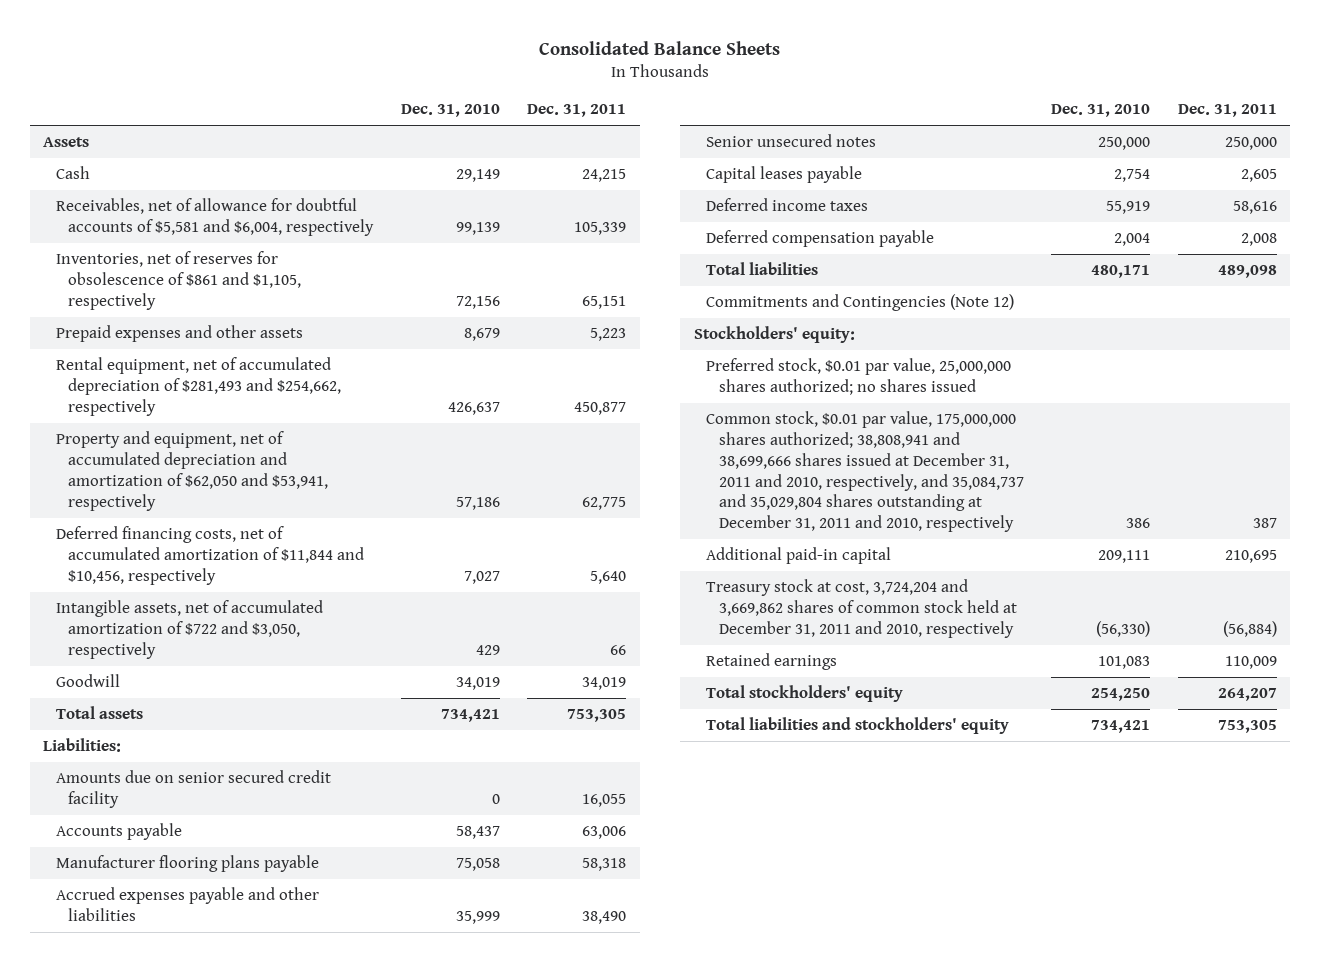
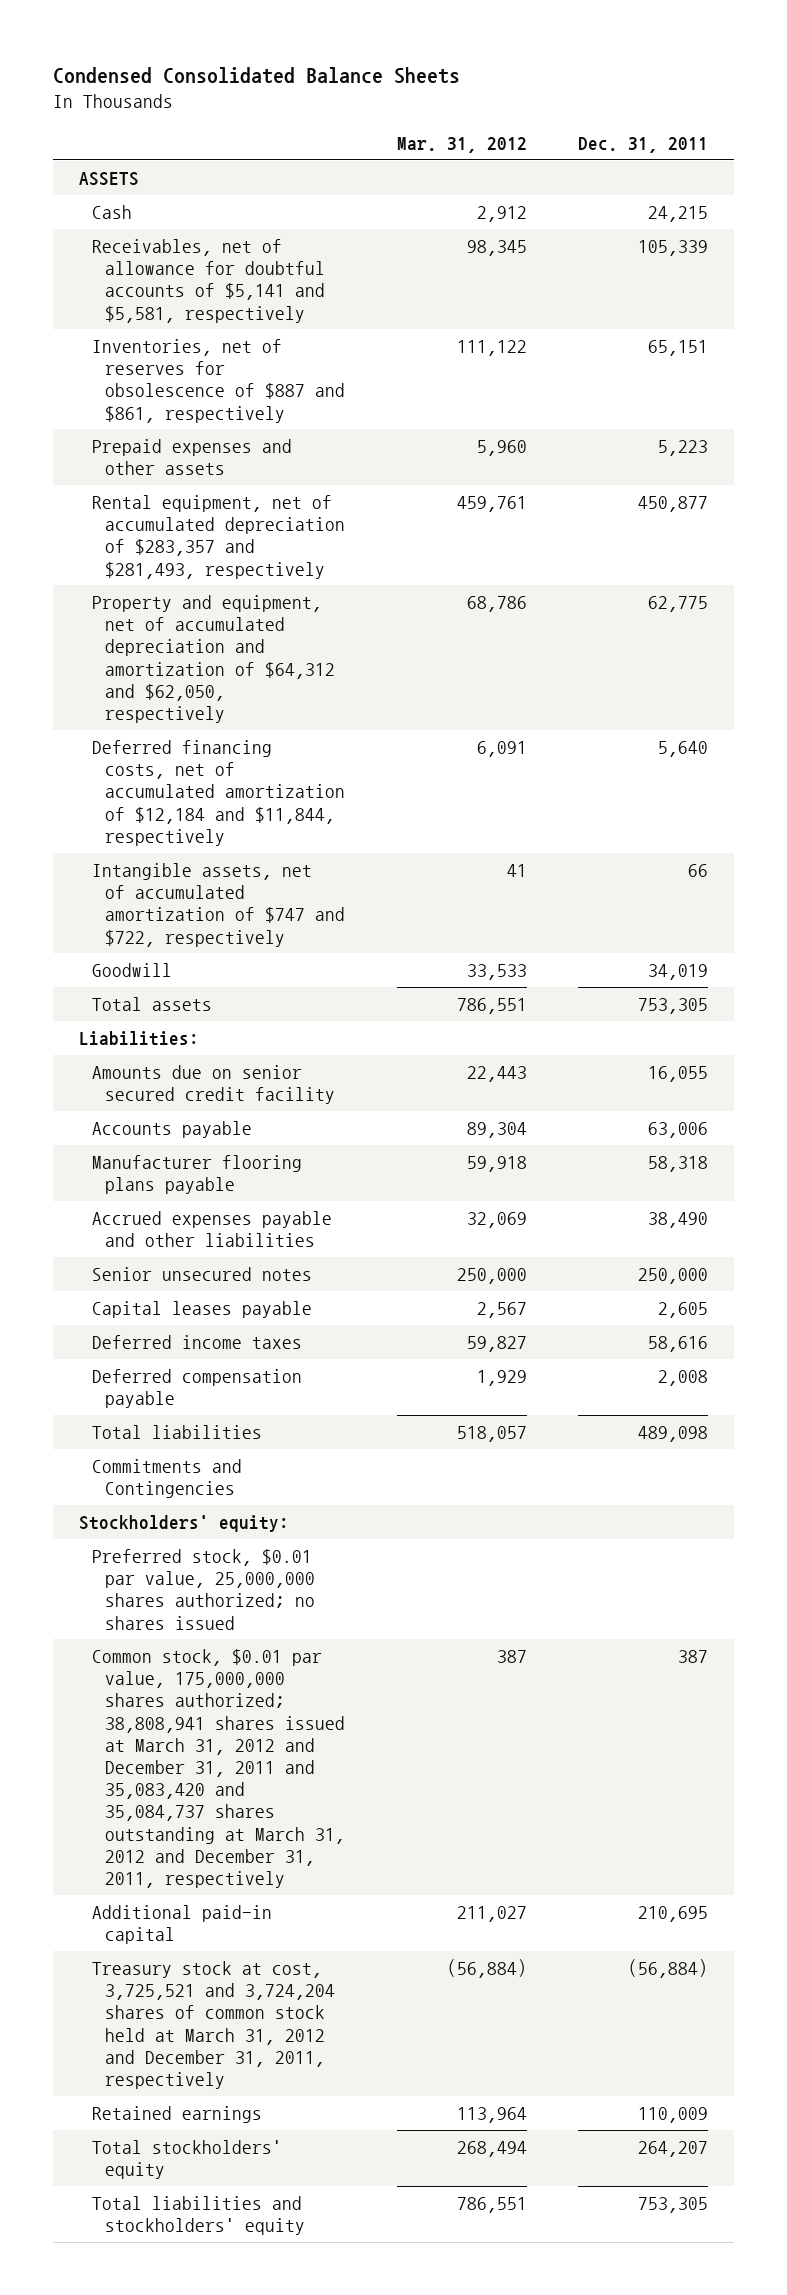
- Consolidated Balance Sheets
+ Condensed Consolidated Balance Sheets
- | Dec. 31, 2010 | Dec. 31, 2011
+ | Mar. 31, 2012 | Dec. 31, 2011
- Assets
+ ASSETS
- Receivables, net of allowance for doubtful accounts of $5,581 and $6,004, respectively | 99,139 | 105,339
- Inventories, net of reserves for obsolescence of $861 and $1,105, respectively | 72,156 | 65,151
+ Receivables, net of allowance for doubtful accounts of $5,141 and $5,581, respectively | 98,345 | 105,339
+ Inventories, net of reserves for obsolescence of $887 and $861, respectively | 111,122 | 65,151
- Rental equipment, net of accumulated depreciation of $281,493 and $254,662, respectively | 426,637 | 450,877
- Property and equipment, net of accumulated depreciation and amortization of $62,050 and $53,941, respectively | 57,186 | 62,775
- Deferred financing costs, net of accumulated amortization of $11,844 and $10,456, respectively | 7,027 | 5,640
- Intangible assets, net of accumulated amortization of $722 and $3,050, respectively | 429 | 66
+ Rental equipment, net of accumulated depreciation of $283,357 and $281,493, respectively | 459,761 | 450,877
+ Property and equipment, net of accumulated depreciation and amortization of $64,312 and $62,050, respectively | 68,786 | 62,775
+ Deferred financing costs, net of accumulated amortization of $12,184 and $11,844, respectively | 6,091 | 5,640
+ Intangible assets, net of accumulated amortization of $747 and $722, respectively | 41 | 66
- Commitments and Contingencies (Note 12)
+ Commitments and Contingencies
- Common stock, $0.01 par value, 175,000,000 shares authorized; 38,808,941 and 38,699,666 shares issued at December 31, 2011 and 2010, respectively, and 35,084,737 and 35,029,804 shares outstanding at December 31, 2011 and 2010, respectively | 386 | 387
+ Common stock, $0.01 par value, 175,000,000 shares authorized; 38,808,941 shares issued at March 31, 2012 and December 31, 2011 and 35,083,420 and 35,084,737 shares outstanding at March 31, 2012 and December 31, 2011, respectively | 387 | 387
- Treasury stock at cost, 3,724,204 and 3,669,862 shares of common stock held at December 31, 2011 and 2010, respectively | (56,330) | (56,884)
+ Treasury stock at cost, 3,725,521 and 3,724,204 shares of common stock held at March 31, 2012 and December 31, 2011, respectively | (56,884) | (56,884)

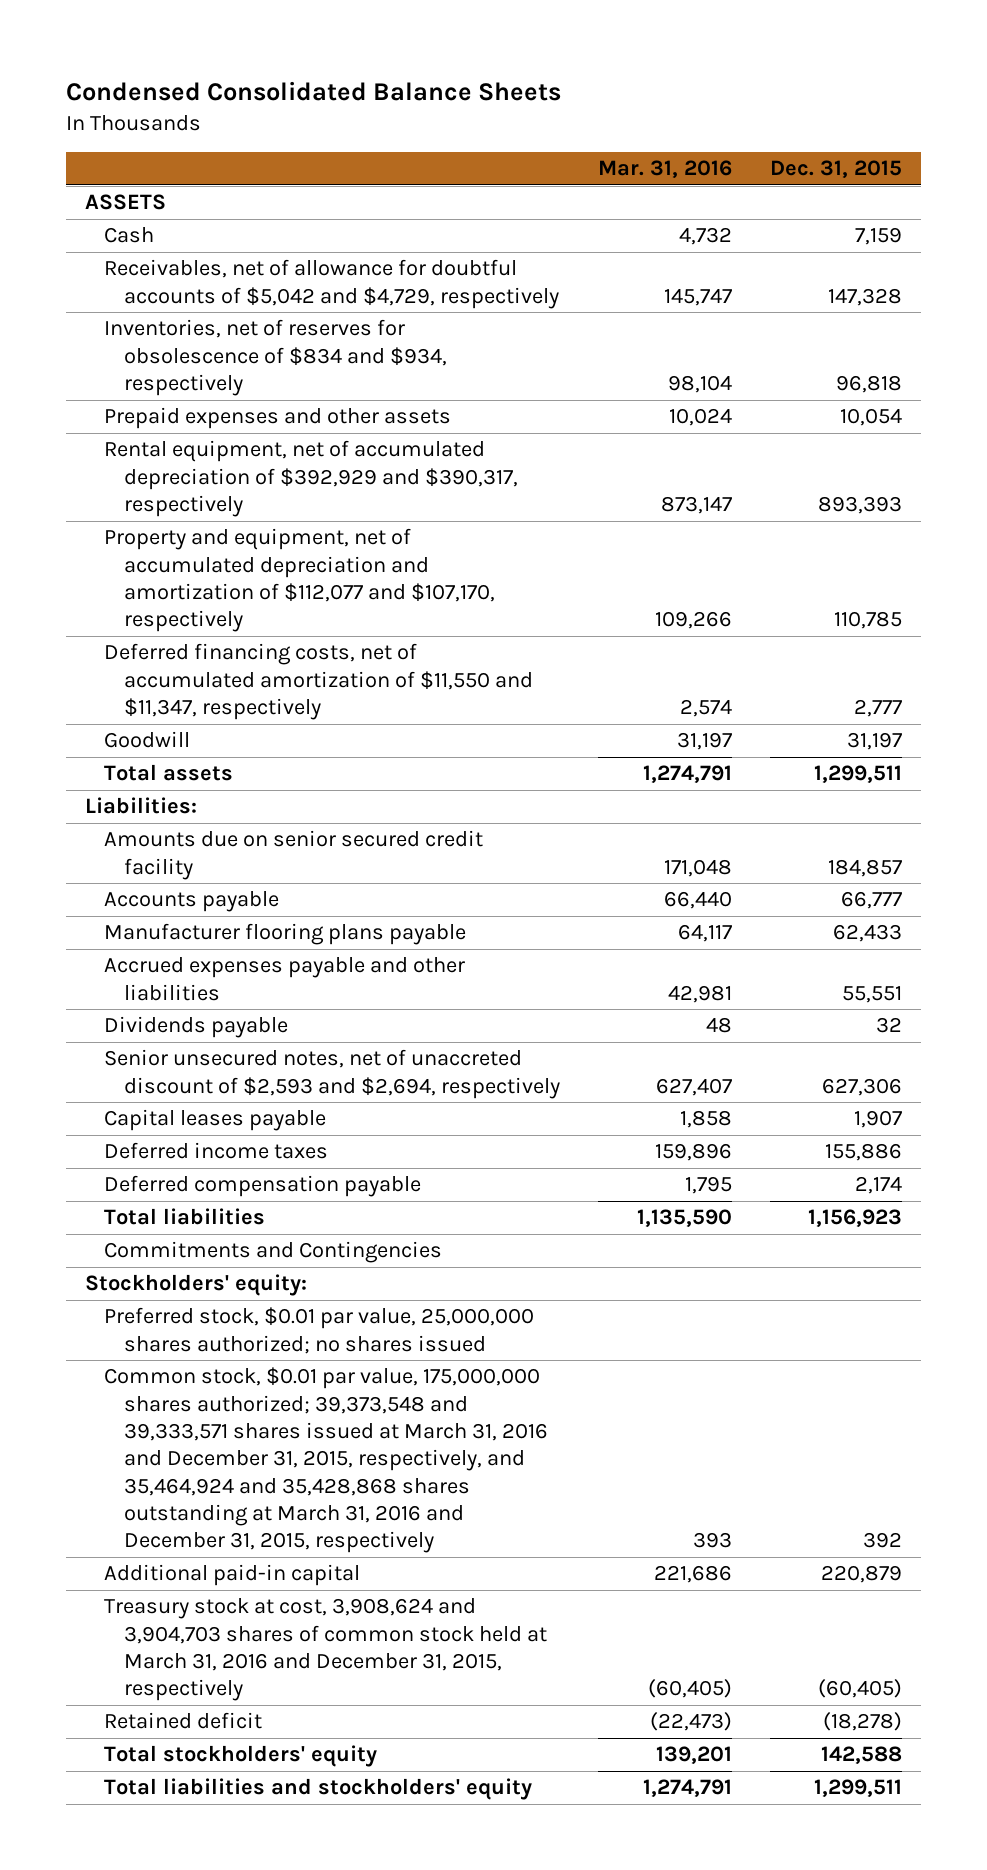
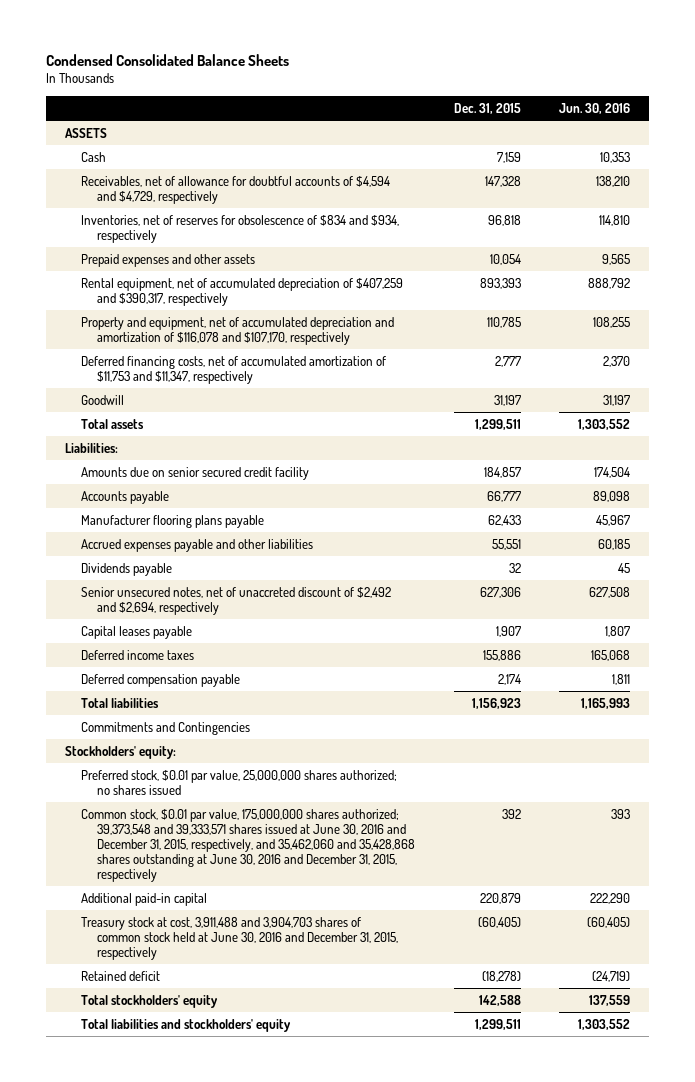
- | Mar. 31, 2016 | Dec. 31, 2015
+ | Dec. 31, 2015 | Jun. 30, 2016
- Receivables, net of allowance for doubtful accounts of $5,042 and $4,729, respectively | 145,747 | 147,328
+ Receivables, net of allowance for doubtful accounts of $4,594 and $4,729, respectively | 147,328 | 138,210
- Rental equipment, net of accumulated depreciation of $392,929 and $390,317, respectively | 873,147 | 893,393
- Property and equipment, net of accumulated depreciation and amortization of $112,077 and $107,170, respectively | 109,266 | 110,785
- Deferred financing costs, net of accumulated amortization of $11,550 and $11,347, respectively | 2,574 | 2,777
+ Rental equipment, net of accumulated depreciation of $407,259 and $390,317, respectively | 893,393 | 888,792
+ Property and equipment, net of accumulated depreciation and amortization of $116,078 and $107,170, respectively | 110,785 | 108,255
+ Deferred financing costs, net of accumulated amortization of $11,753 and $11,347, respectively | 2,777 | 2,370
- Senior unsecured notes, net of unaccreted discount of $2,593 and $2,694, respectively | 627,407 | 627,306
+ Senior unsecured notes, net of unaccreted discount of $2,492 and $2,694, respectively | 627,306 | 627,508
- Common stock, $0.01 par value, 175,000,000 shares authorized; 39,373,548 and 39,333,571 shares issued at March 31, 2016 and December 31, 2015, respectively, and 35,464,924 and 35,428,868 shares outstanding at March 31, 2016 and December 31, 2015, respectively | 393 | 392
+ Common stock, $0.01 par value, 175,000,000 shares authorized; 39,373,548 and 39,333,571 shares issued at June 30, 2016 and December 31, 2015, respectively, and 35,462,060 and 35,428,868 shares outstanding at June 30, 2016 and December 31, 2015, respectively | 392 | 393
- Treasury stock at cost, 3,908,624 and 3,904,703 shares of common stock held at March 31, 2016 and December 31, 2015, respectively | (60,405) | (60,405)
+ Treasury stock at cost, 3,911,488 and 3,904,703 shares of common stock held at June 30, 2016 and December 31, 2015, respectively | (60,405) | (60,405)

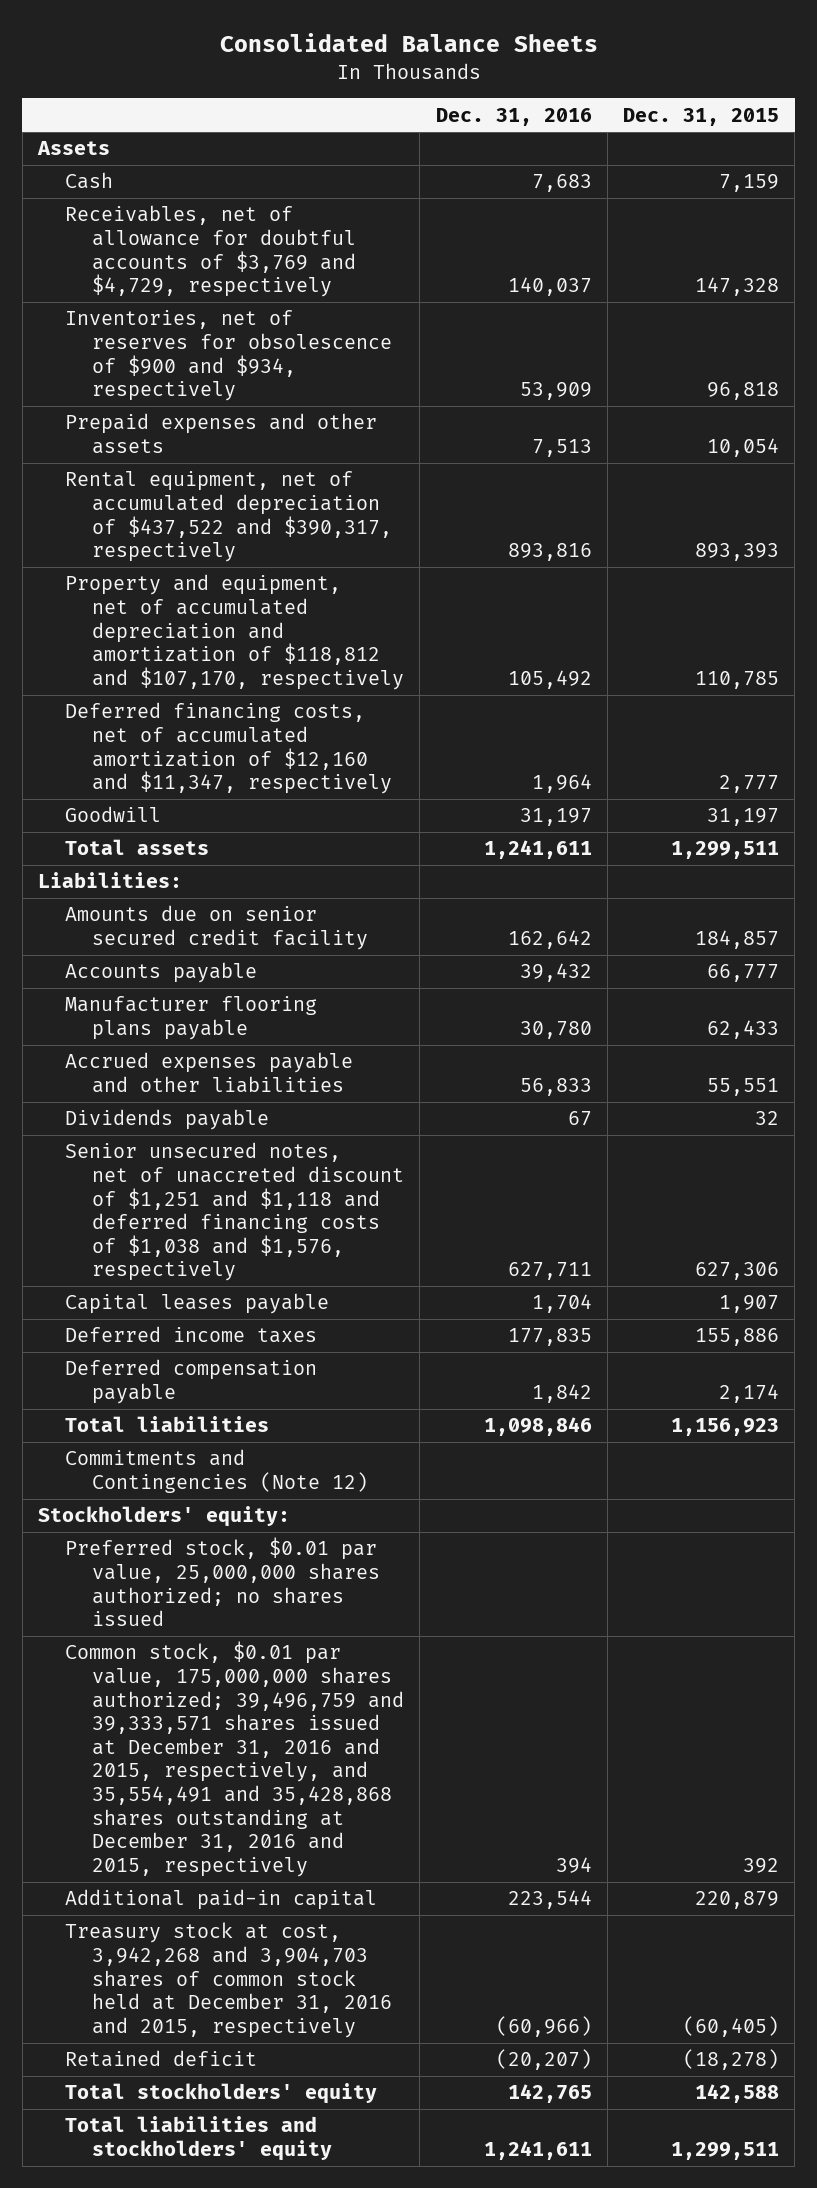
- Condensed Consolidated Balance Sheets
+ Consolidated Balance Sheets
- | Dec. 31, 2015 | Jun. 30, 2016
+ | Dec. 31, 2016 | Dec. 31, 2015
- ASSETS
+ Assets
- Receivables, net of allowance for doubtful accounts of $4,594 and $4,729, respectively | 147,328 | 138,210
- Inventories, net of reserves for obsolescence of $834 and $934, respectively | 96,818 | 114,810
+ Receivables, net of allowance for doubtful accounts of $3,769 and $4,729, respectively | 140,037 | 147,328
+ Inventories, net of reserves for obsolescence of $900 and $934, respectively | 53,909 | 96,818
- Rental equipment, net of accumulated depreciation of $407,259 and $390,317, respectively | 893,393 | 888,792
- Property and equipment, net of accumulated depreciation and amortization of $116,078 and $107,170, respectively | 110,785 | 108,255
- Deferred financing costs, net of accumulated amortization of $11,753 and $11,347, respectively | 2,777 | 2,370
+ Rental equipment, net of accumulated depreciation of $437,522 and $390,317, respectively | 893,816 | 893,393
+ Property and equipment, net of accumulated depreciation and amortization of $118,812 and $107,170, respectively | 105,492 | 110,785
+ Deferred financing costs, net of accumulated amortization of $12,160 and $11,347, respectively | 1,964 | 2,777
- Senior unsecured notes, net of unaccreted discount of $2,492 and $2,694, respectively | 627,306 | 627,508
+ Senior unsecured notes, net of unaccreted discount of $1,251 and $1,118 and deferred financing costs of $1,038 and $1,576, respectively | 627,711 | 627,306
- Commitments and Contingencies
+ Commitments and Contingencies (Note 12)
- Common stock, $0.01 par value, 175,000,000 shares authorized; 39,373,548 and 39,333,571 shares issued at June 30, 2016 and December 31, 2015, respectively, and 35,462,060 and 35,428,868 shares outstanding at June 30, 2016 and December 31, 2015, respectively | 392 | 393
+ Common stock, $0.01 par value, 175,000,000 shares authorized; 39,496,759 and 39,333,571 shares issued at December 31, 2016 and 2015, respectively, and 35,554,491 and 35,428,868 shares outstanding at December 31, 2016 and 2015, respectively | 394 | 392
- Treasury stock at cost, 3,911,488 and 3,904,703 shares of common stock held at June 30, 2016 and December 31, 2015, respectively | (60,405) | (60,405)
+ Treasury stock at cost, 3,942,268 and 3,904,703 shares of common stock held at December 31, 2016 and 2015, respectively | (60,966) | (60,405)

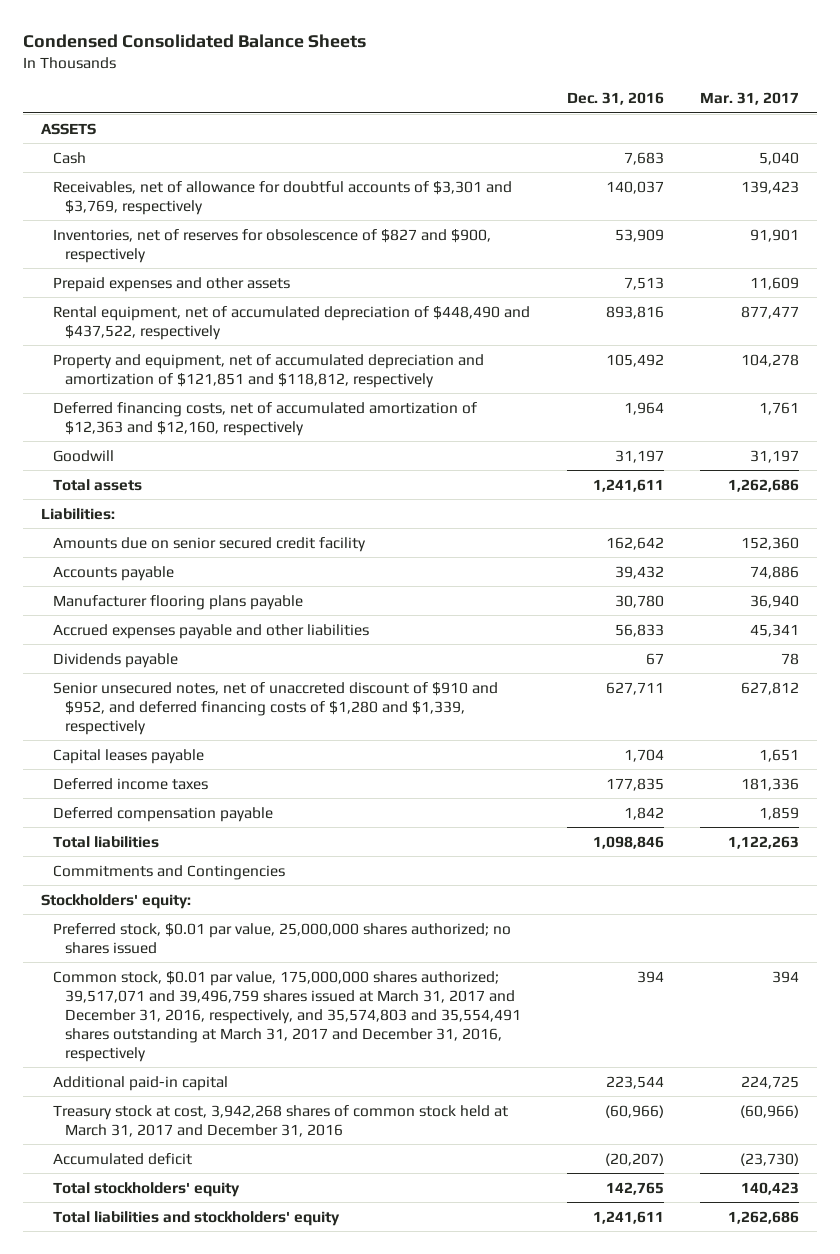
- Consolidated Balance Sheets
+ Condensed Consolidated Balance Sheets
- | Dec. 31, 2016 | Dec. 31, 2015
+ | Dec. 31, 2016 | Mar. 31, 2017
- Assets
+ ASSETS
- Receivables, net of allowance for doubtful accounts of $3,769 and $4,729, respectively | 140,037 | 147,328
- Inventories, net of reserves for obsolescence of $900 and $934, respectively | 53,909 | 96,818
+ Receivables, net of allowance for doubtful accounts of $3,301 and $3,769, respectively | 140,037 | 139,423
+ Inventories, net of reserves for obsolescence of $827 and $900, respectively | 53,909 | 91,901
- Rental equipment, net of accumulated depreciation of $437,522 and $390,317, respectively | 893,816 | 893,393
- Property and equipment, net of accumulated depreciation and amortization of $118,812 and $107,170, respectively | 105,492 | 110,785
- Deferred financing costs, net of accumulated amortization of $12,160 and $11,347, respectively | 1,964 | 2,777
+ Rental equipment, net of accumulated depreciation of $448,490 and $437,522, respectively | 893,816 | 877,477
+ Property and equipment, net of accumulated depreciation and amortization of $121,851 and $118,812, respectively | 105,492 | 104,278
+ Deferred financing costs, net of accumulated amortization of $12,363 and $12,160, respectively | 1,964 | 1,761
- Senior unsecured notes, net of unaccreted discount of $1,251 and $1,118 and deferred financing costs of $1,038 and $1,576, respectively | 627,711 | 627,306
+ Senior unsecured notes, net of unaccreted discount of $910 and $952, and deferred financing costs of $1,280 and $1,339, respectively | 627,711 | 627,812
- Commitments and Contingencies (Note 12)
+ Commitments and Contingencies
- Common stock, $0.01 par value, 175,000,000 shares authorized; 39,496,759 and 39,333,571 shares issued at December 31, 2016 and 2015, respectively, and 35,554,491 and 35,428,868 shares outstanding at December 31, 2016 and 2015, respectively | 394 | 392
+ Common stock, $0.01 par value, 175,000,000 shares authorized; 39,517,071 and 39,496,759 shares issued at March 31, 2017 and December 31, 2016, respectively, and 35,574,803 and 35,554,491 shares outstanding at March 31, 2017 and December 31, 2016, respectively | 394 | 394
- Treasury stock at cost, 3,942,268 and 3,904,703 shares of common stock held at December 31, 2016 and 2015, respectively | (60,966) | (60,405)
- Retained deficit | (20,207) | (18,278)
+ Treasury stock at cost, 3,942,268 shares of common stock held at March 31, 2017 and December 31, 2016 | (60,966) | (60,966)
+ Accumulated deficit | (20,207) | (23,730)

